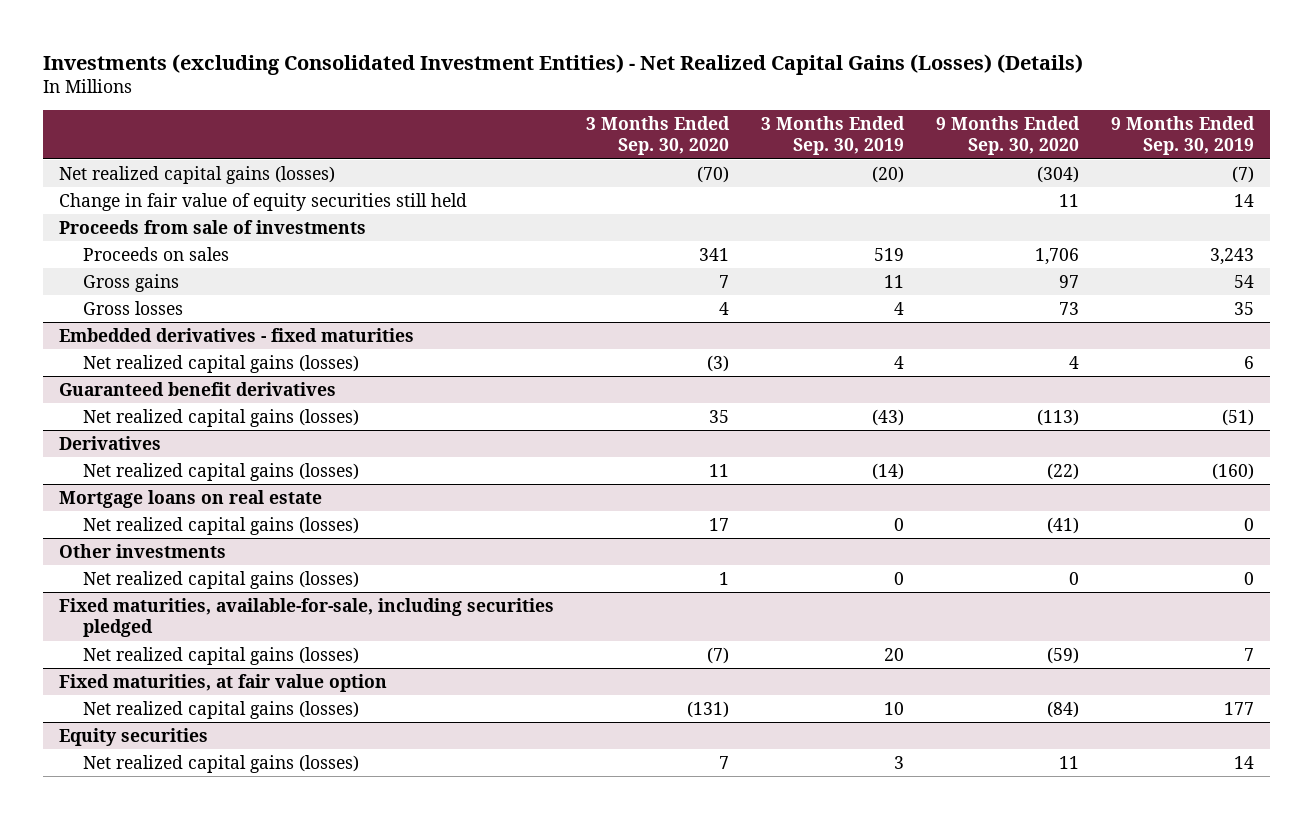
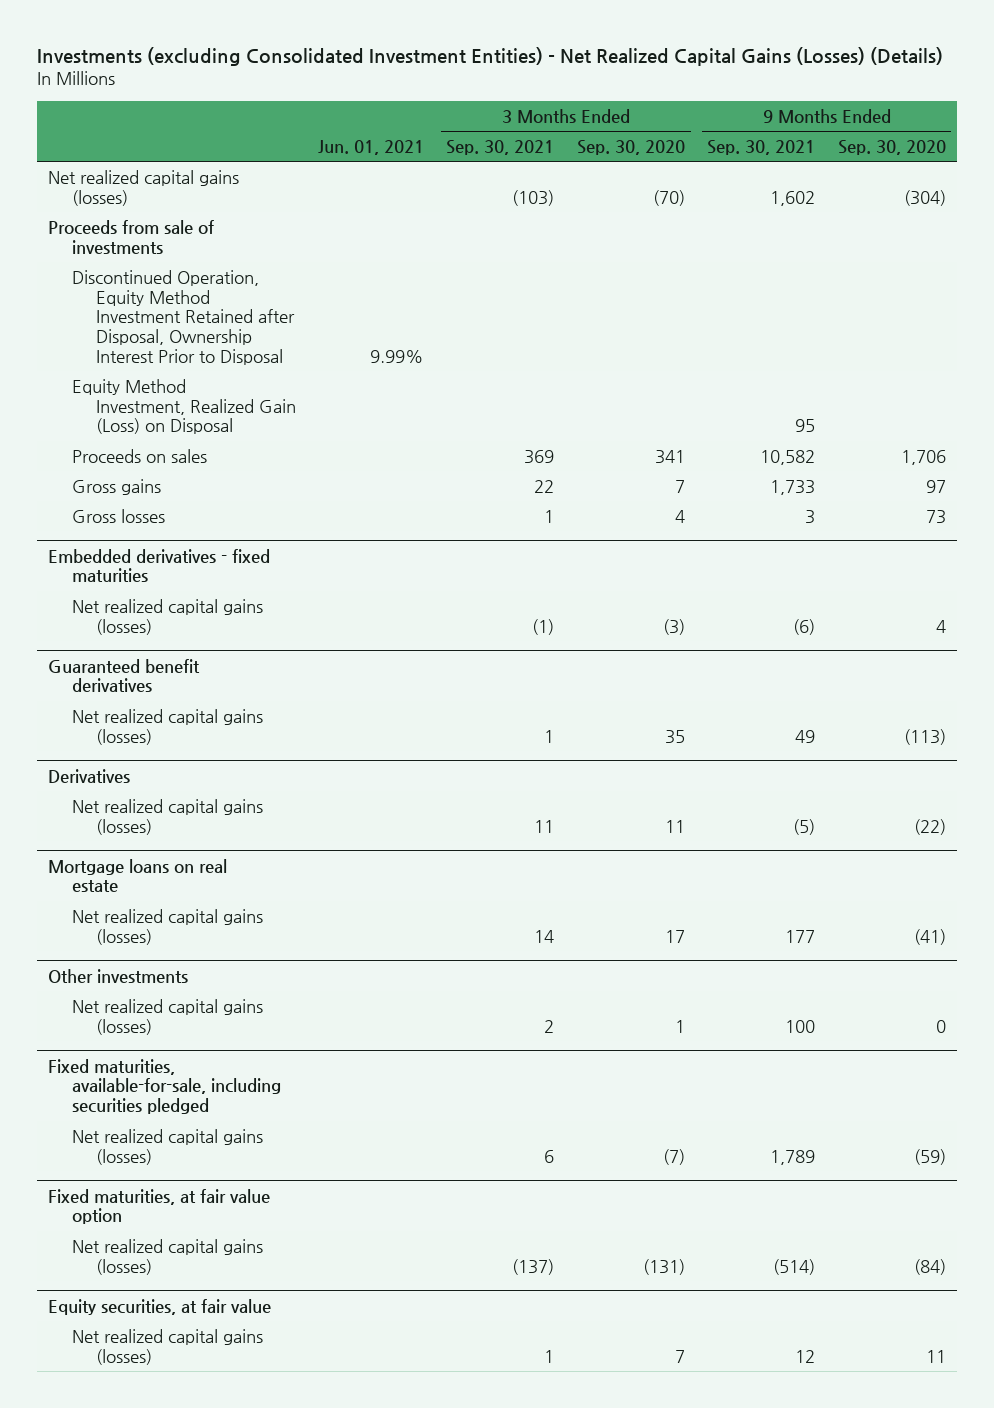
- | 3 Months Ended Sep. 30, 2020 | 3 Months Ended Sep. 30, 2019 | 9 Months Ended Sep. 30, 2020 | 9 Months Ended Sep. 30, 2019
+ | Jun. 01, 2021 | 3 Months Ended Sep. 30, 2021 | 3 Months Ended Sep. 30, 2020 | 9 Months Ended Sep. 30, 2021 | 9 Months Ended Sep. 30, 2020
- Change in fair value of equity securities still held | | | 11 | 14
+ Discontinued Operation, Equity Method Investment Retained after Disposal, Ownership Interest Prior to Disposal | 9.99% | | | |
+ Equity Method Investment, Realized Gain (Loss) on Disposal | | | | 95 |
- Equity securities
+ Equity securities, at fair value

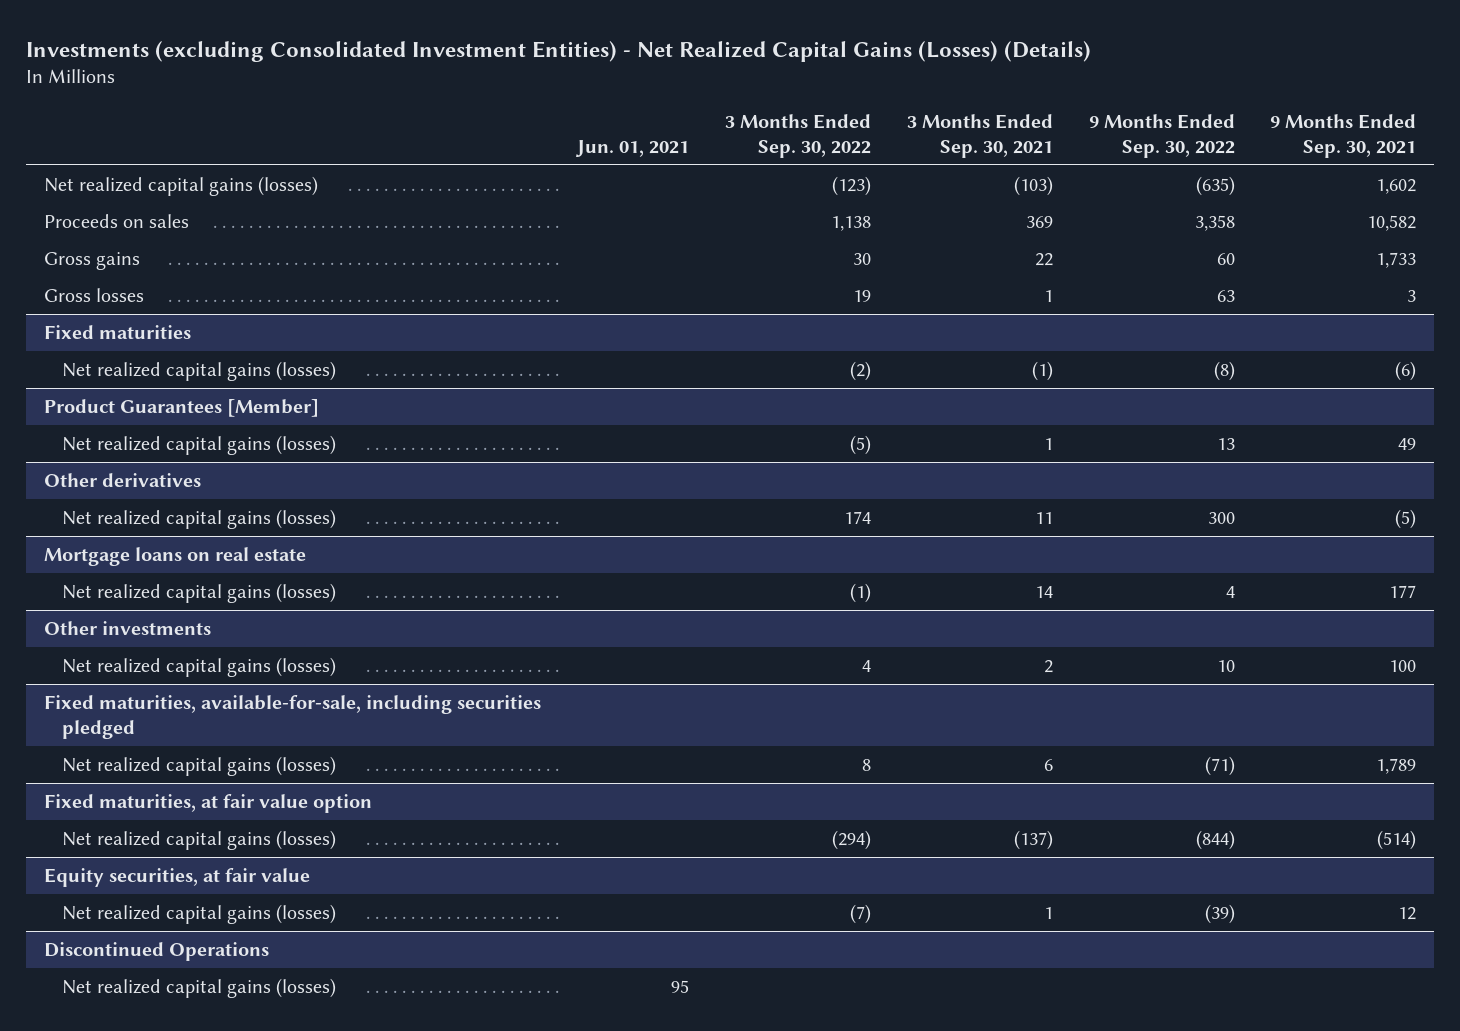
- | Jun. 01, 2021 | 3 Months Ended Sep. 30, 2021 | 3 Months Ended Sep. 30, 2020 | 9 Months Ended Sep. 30, 2021 | 9 Months Ended Sep. 30, 2020
+ | Jun. 01, 2021 | 3 Months Ended Sep. 30, 2022 | 3 Months Ended Sep. 30, 2021 | 9 Months Ended Sep. 30, 2022 | 9 Months Ended Sep. 30, 2021
- Proceeds from sale of investments
- Discontinued Operation, Equity Method Investment Retained after Disposal, Ownership Interest Prior to Disposal | 9.99% | | | |
- Equity Method Investment, Realized Gain (Loss) on Disposal | | | | 95 |
- Embedded derivatives - fixed maturities
+ Fixed maturities
- Guaranteed benefit derivatives
+ Product Guarantees [Member]
- Derivatives
+ Other derivatives
+ Discontinued Operations
+ Net realized capital gains (losses) | 95 | | | |

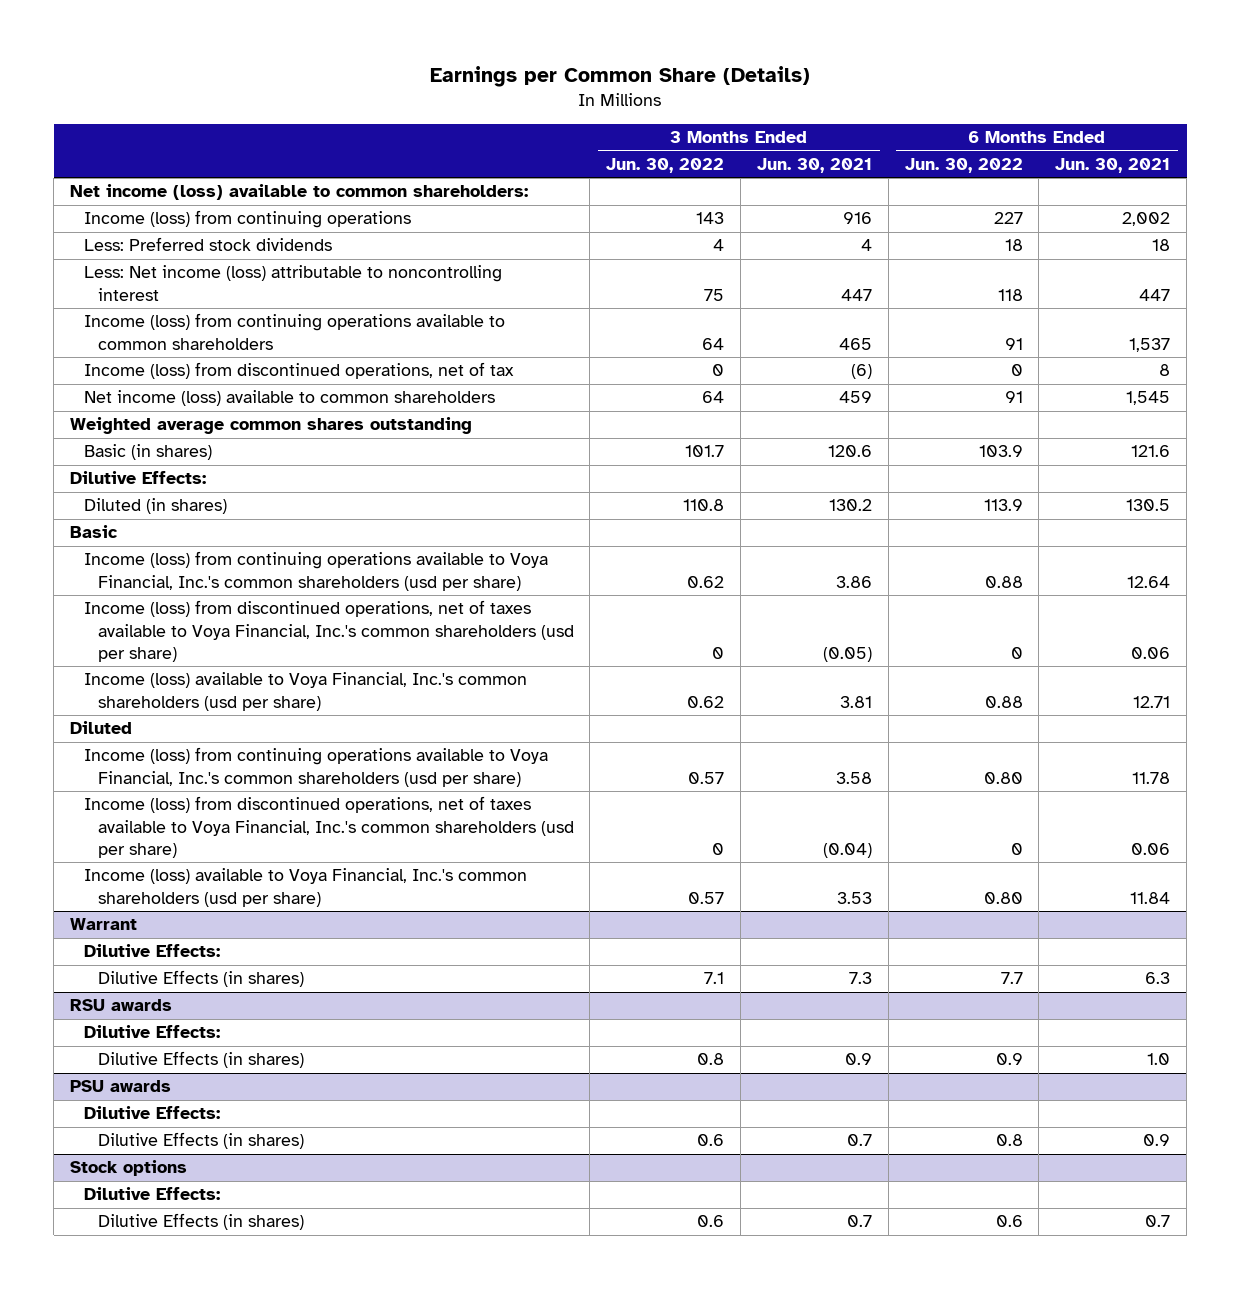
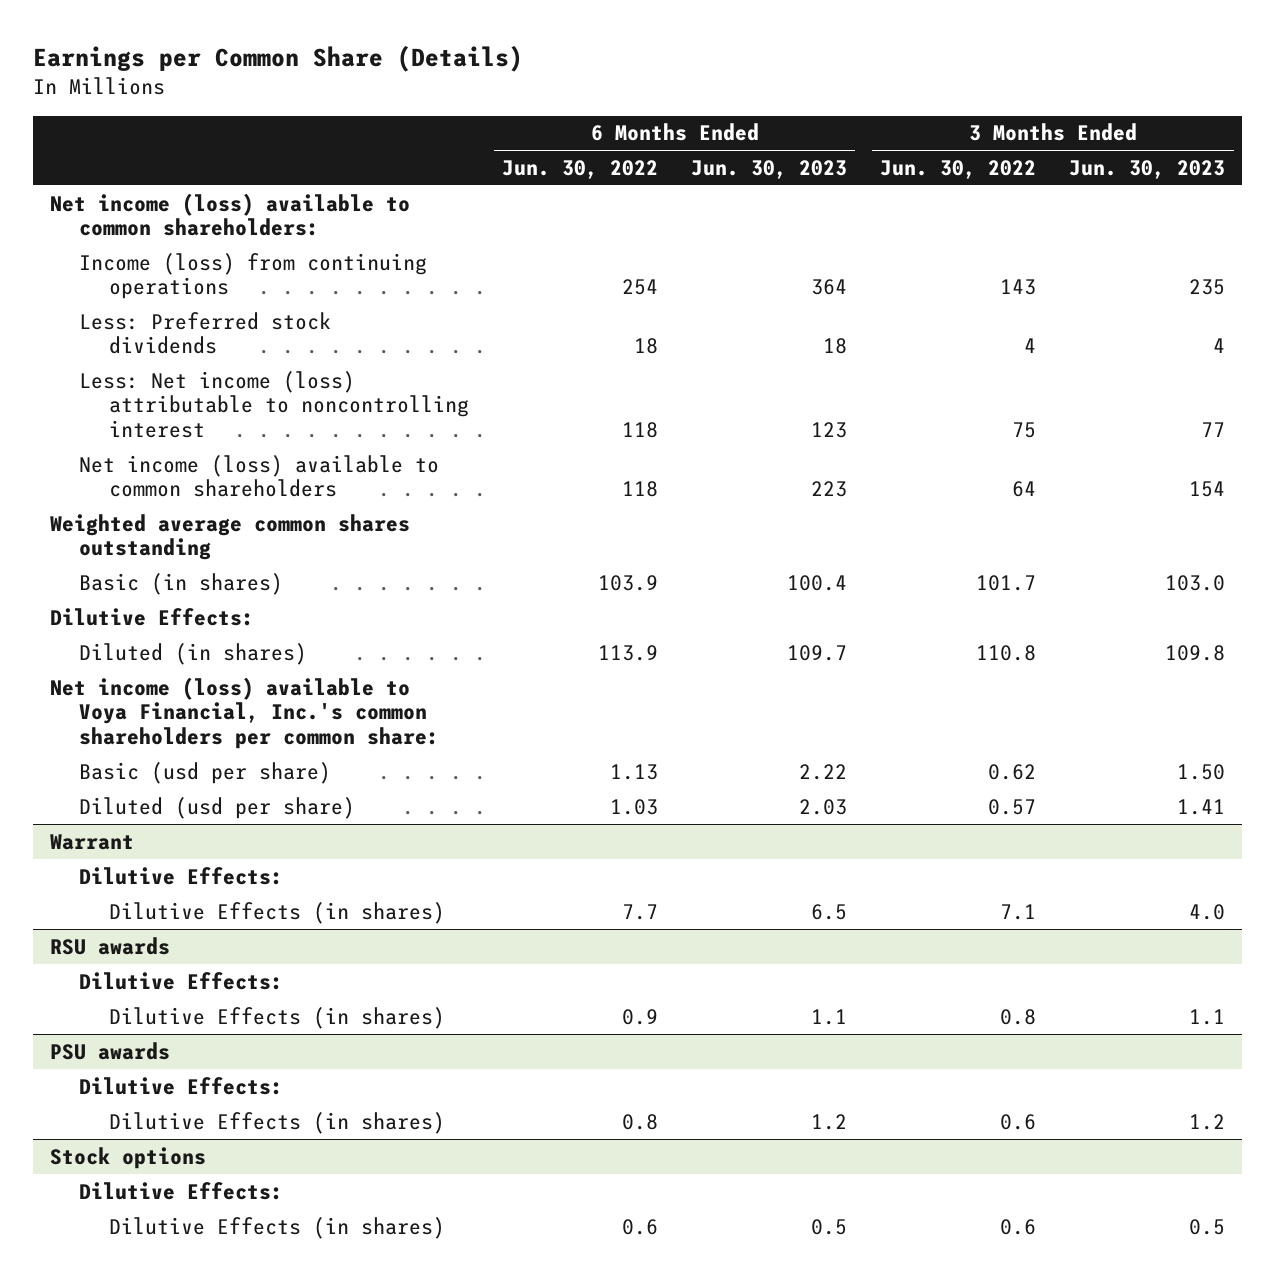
- | 3 Months Ended Jun. 30, 2022 | 3 Months Ended Jun. 30, 2021 | 6 Months Ended Jun. 30, 2022 | 6 Months Ended Jun. 30, 2021
+ | 6 Months Ended Jun. 30, 2022 | 6 Months Ended Jun. 30, 2023 | 3 Months Ended Jun. 30, 2022 | 3 Months Ended Jun. 30, 2023
- Income (loss) from continuing operations | 143 | 916 | 227 | 2,002
+ Income (loss) from continuing operations | 254 | 364 | 143 | 235
- Income (loss) from continuing operations available to common shareholders | 64 | 465 | 91 | 1,537
- Income (loss) from discontinued operations, net of tax | 0 | (6) | 0 | 8
- Net income (loss) available to common shareholders | 64 | 459 | 91 | 1,545
+ Net income (loss) available to common shareholders | 118 | 223 | 64 | 154
- Basic
- Income (loss) from continuing operations available to Voya Financial, Inc.'s common shareholders (usd per share) | 0.62 | 3.86 | 0.88 | 12.64
- Income (loss) from discontinued operations, net of taxes available to Voya Financial, Inc.'s common shareholders (usd per share) | 0 | (0.05) | 0 | 0.06
- Income (loss) available to Voya Financial, Inc.'s common shareholders (usd per share) | 0.62 | 3.81 | 0.88 | 12.71
- Diluted
- Income (loss) from continuing operations available to Voya Financial, Inc.'s common shareholders (usd per share) | 0.57 | 3.58 | 0.80 | 11.78
- Income (loss) from discontinued operations, net of taxes available to Voya Financial, Inc.'s common shareholders (usd per share) | 0 | (0.04) | 0 | 0.06
- Income (loss) available to Voya Financial, Inc.'s common shareholders (usd per share) | 0.57 | 3.53 | 0.80 | 11.84
+ Net income (loss) available to Voya Financial, Inc.'s common shareholders per common share:
+ Basic (usd per share) | 1.13 | 2.22 | 0.62 | 1.50
+ Diluted (usd per share) | 1.03 | 2.03 | 0.57 | 1.41

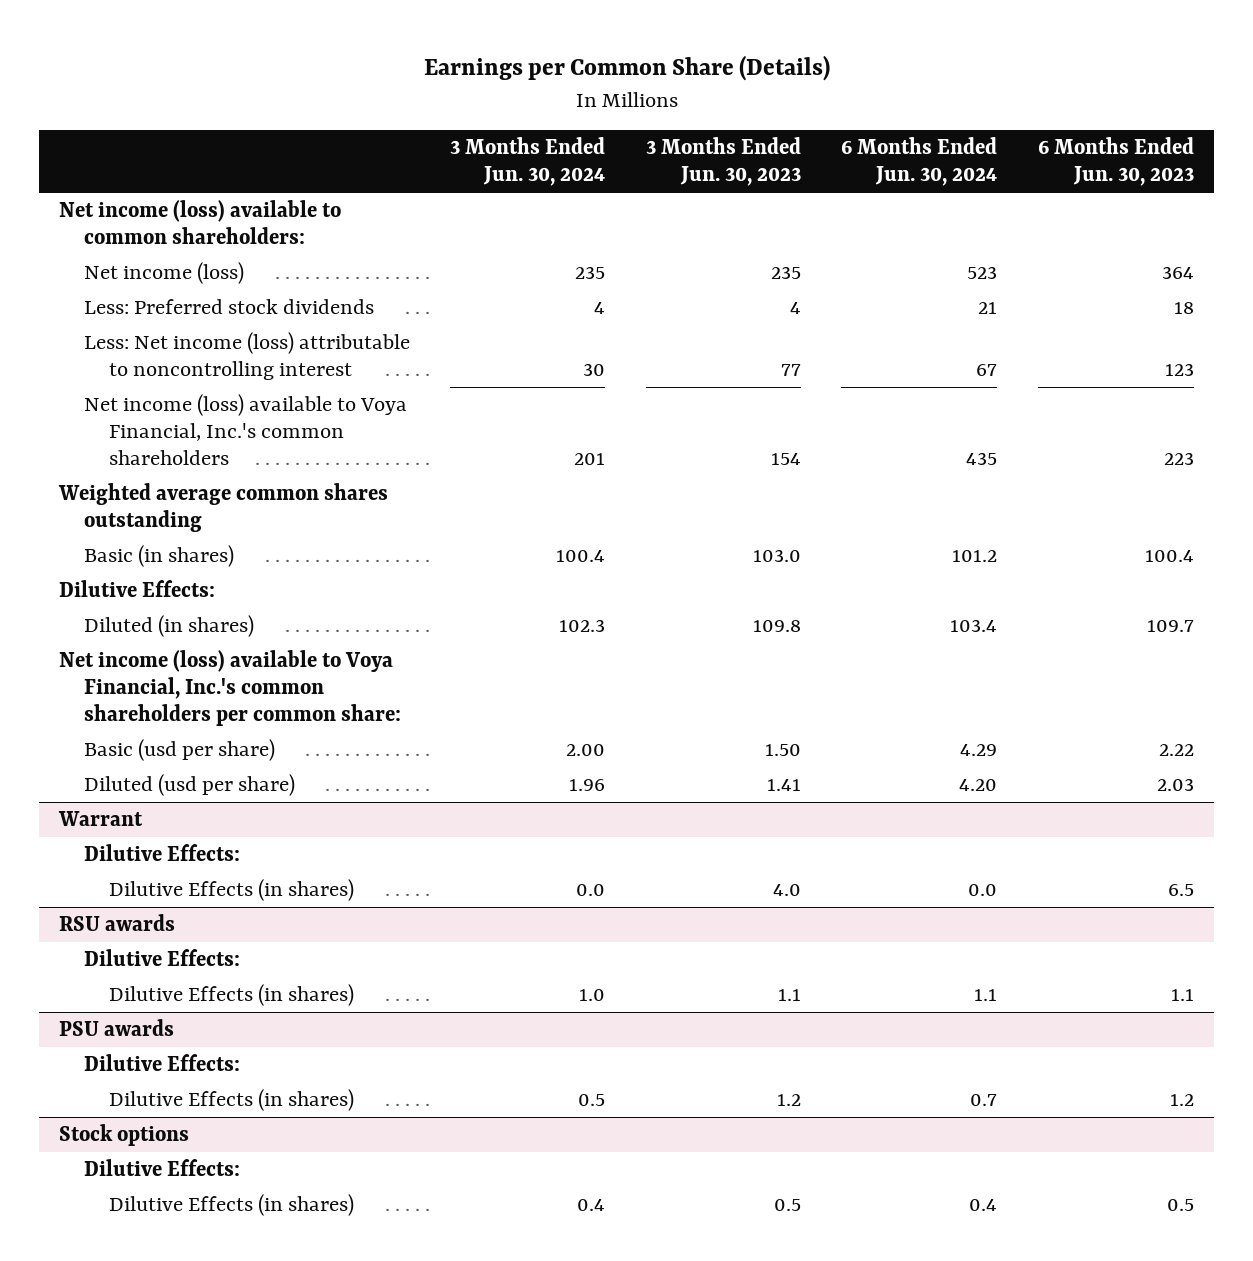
- | 6 Months Ended Jun. 30, 2022 | 6 Months Ended Jun. 30, 2023 | 3 Months Ended Jun. 30, 2022 | 3 Months Ended Jun. 30, 2023
+ | 3 Months Ended Jun. 30, 2024 | 3 Months Ended Jun. 30, 2023 | 6 Months Ended Jun. 30, 2024 | 6 Months Ended Jun. 30, 2023
- Income (loss) from continuing operations | 254 | 364 | 143 | 235
+ Net income (loss) | 235 | 235 | 523 | 364
- Net income (loss) available to common shareholders | 118 | 223 | 64 | 154
+ Net income (loss) available to Voya Financial, Inc.'s common shareholders | 201 | 154 | 435 | 223

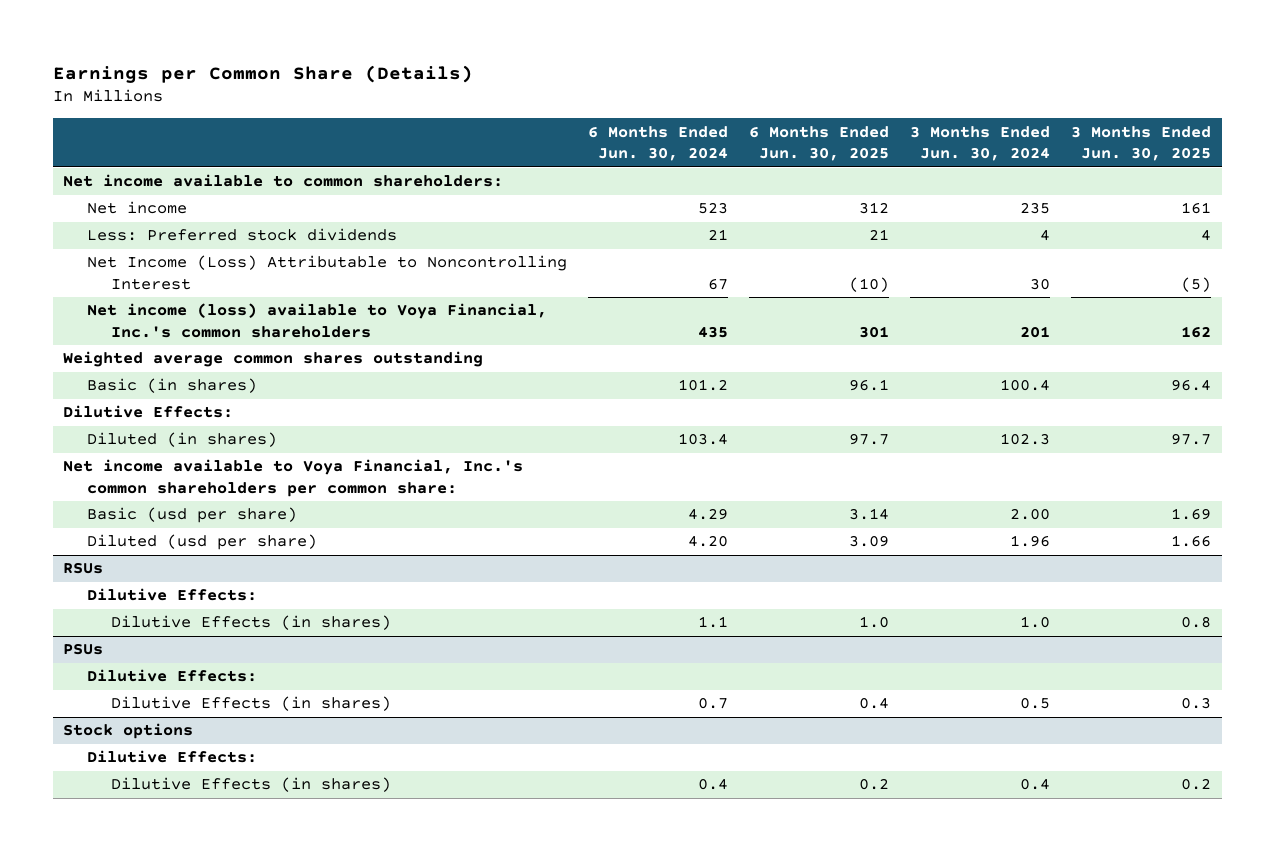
- | 3 Months Ended Jun. 30, 2024 | 3 Months Ended Jun. 30, 2023 | 6 Months Ended Jun. 30, 2024 | 6 Months Ended Jun. 30, 2023
+ | 6 Months Ended Jun. 30, 2024 | 6 Months Ended Jun. 30, 2025 | 3 Months Ended Jun. 30, 2024 | 3 Months Ended Jun. 30, 2025
- Net income (loss) available to common shareholders:
- Net income (loss) | 235 | 235 | 523 | 364
+ Net income available to common shareholders:
+ Net income | 523 | 312 | 235 | 161
- Less: Net income (loss) attributable to noncontrolling interest | 30 | 77 | 67 | 123
+ Net Income (Loss) Attributable to Noncontrolling Interest | 67 | (10) | 30 | (5)
- Net income (loss) available to Voya Financial, Inc.'s common shareholders per common share:
+ Net income available to Voya Financial, Inc.'s common shareholders per common share:
- Warrant
- Dilutive Effects:
- Dilutive Effects (in shares) | 0.0 | 4.0 | 0.0 | 6.5
- RSU awards
+ RSUs
- PSU awards
+ PSUs

